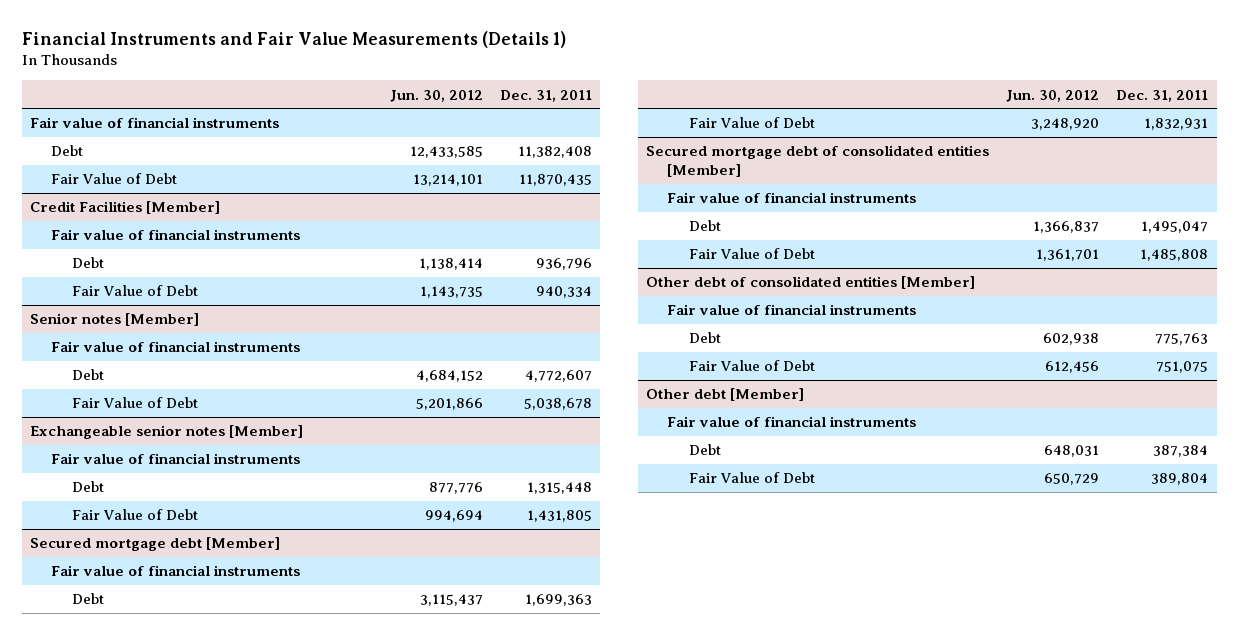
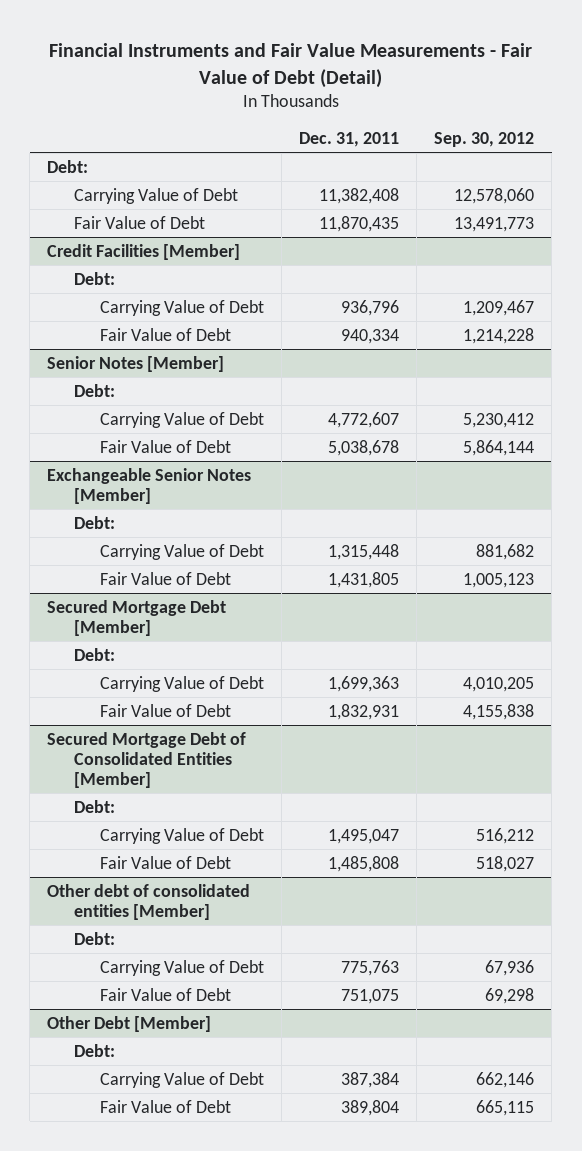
- Financial Instruments and Fair Value Measurements (Details 1)
+ Financial Instruments and Fair Value Measurements - Fair Value of Debt (Detail)
- | Jun. 30, 2012 | Dec. 31, 2011
+ | Dec. 31, 2011 | Sep. 30, 2012
- Fair value of financial instruments
- Debt | 12,433,585 | 11,382,408
+ Debt:
+ Carrying Value of Debt | 11,382,408 | 12,578,060
@ Credit Facilities [Member]
- Fair value of financial instruments
- Debt | 1,138,414 | 936,796
+ Debt:
+ Carrying Value of Debt | 936,796 | 1,209,467
- Senior notes [Member]
- Fair value of financial instruments
- Debt | 4,684,152 | 4,772,607
+ Senior Notes [Member]
+ Debt:
+ Carrying Value of Debt | 4,772,607 | 5,230,412
- Exchangeable senior notes [Member]
- Fair value of financial instruments
- Debt | 877,776 | 1,315,448
+ Exchangeable Senior Notes [Member]
+ Debt:
+ Carrying Value of Debt | 1,315,448 | 881,682
- Secured mortgage debt [Member]
- Fair value of financial instruments
- Debt | 3,115,437 | 1,699,363
+ Secured Mortgage Debt [Member]
+ Debt:
+ Carrying Value of Debt | 1,699,363 | 4,010,205
- Secured mortgage debt of consolidated entities [Member]
- Fair value of financial instruments
- Debt | 1,366,837 | 1,495,047
+ Secured Mortgage Debt of Consolidated Entities [Member]
+ Debt:
+ Carrying Value of Debt | 1,495,047 | 516,212
@ Other debt of consolidated entities [Member]
- Fair value of financial instruments
- Debt | 602,938 | 775,763
+ Debt:
+ Carrying Value of Debt | 775,763 | 67,936
- Other debt [Member]
- Fair value of financial instruments
- Debt | 648,031 | 387,384
+ Other Debt [Member]
+ Debt:
+ Carrying Value of Debt | 387,384 | 662,146

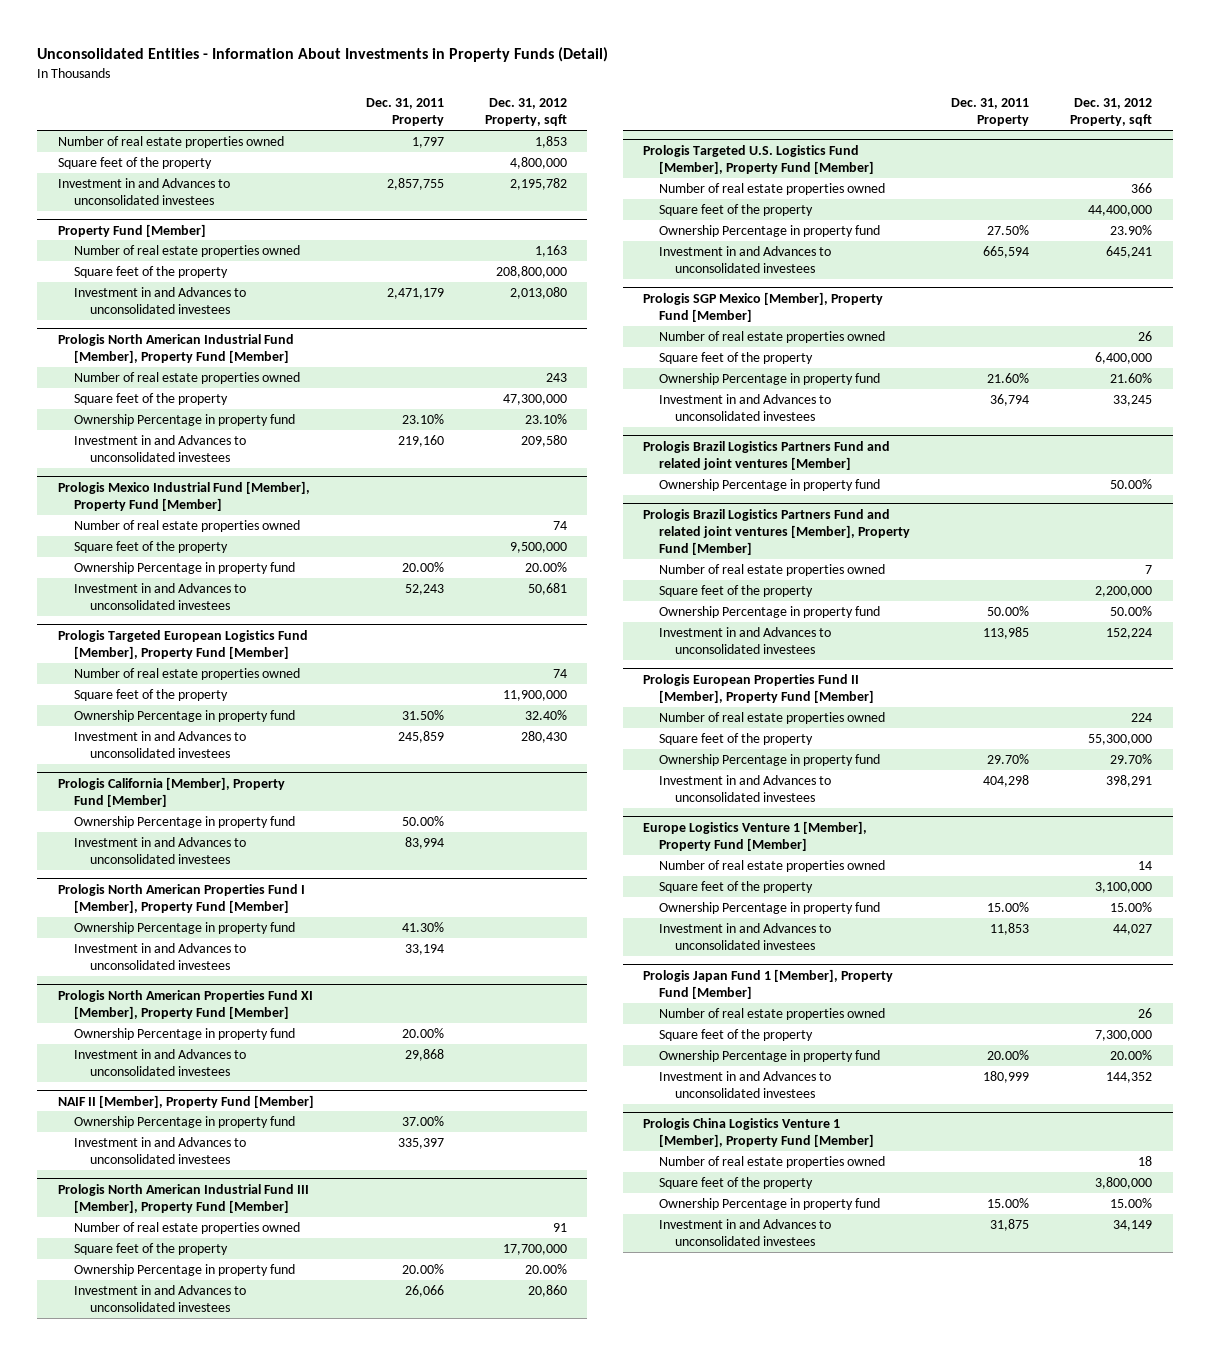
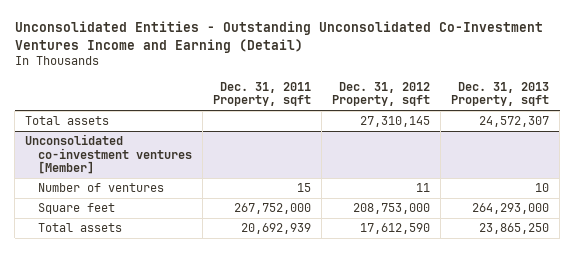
- Unconsolidated Entities - Information About Investments in Property Funds (Detail)
+ Unconsolidated Entities - Outstanding Unconsolidated Co-Investment Ventures Income and Earning (Detail)
- | Dec. 31, 2011 Property | Dec. 31, 2012 Property, sqft
+ | Dec. 31, 2011 Property, sqft | Dec. 31, 2012 Property, sqft | Dec. 31, 2013 Property, sqft
- Number of real estate properties owned | 1,797 | 1,853
- Square feet of the property | | 4,800,000
- Investment in and Advances to unconsolidated investees | 2,857,755 | 2,195,782
- Property Fund [Member]
- Number of real estate properties owned | | 1,163
- Square feet of the property | | 208,800,000
- Investment in and Advances to unconsolidated investees | 2,471,179 | 2,013,080
- Prologis North American Industrial Fund [Member], Property Fund [Member]
- Number of real estate properties owned | | 243
- Square feet of the property | | 47,300,000
- Ownership Percentage in property fund | 23.10% | 23.10%
- Investment in and Advances to unconsolidated investees | 219,160 | 209,580
- Prologis Mexico Industrial Fund [Member], Property Fund [Member]
- Number of real estate properties owned | | 74
- Square feet of the property | | 9,500,000
- Ownership Percentage in property fund | 20.00% | 20.00%
- Investment in and Advances to unconsolidated investees | 52,243 | 50,681
- Prologis Targeted European Logistics Fund [Member], Property Fund [Member]
- Number of real estate properties owned | | 74
- Square feet of the property | | 11,900,000
- Ownership Percentage in property fund | 31.50% | 32.40%
- Investment in and Advances to unconsolidated investees | 245,859 | 280,430
- Prologis California [Member], Property Fund [Member]
- Ownership Percentage in property fund | 50.00% |
- Investment in and Advances to unconsolidated investees | 83,994 |
- Prologis North American Properties Fund I [Member], Property Fund [Member]
- Ownership Percentage in property fund | 41.30% |
- Investment in and Advances to unconsolidated investees | 33,194 |
- Prologis North American Properties Fund XI [Member], Property Fund [Member]
- Ownership Percentage in property fund | 20.00% |
- Investment in and Advances to unconsolidated investees | 29,868 |
- NAIF II [Member], Property Fund [Member]
- Ownership Percentage in property fund | 37.00% |
- Investment in and Advances to unconsolidated investees | 335,397 |
- Prologis North American Industrial Fund III [Member], Property Fund [Member]
- Number of real estate properties owned | | 91
- Square feet of the property | | 17,700,000
- Ownership Percentage in property fund | 20.00% | 20.00%
- Investment in and Advances to unconsolidated investees | 26,066 | 20,860
- Prologis Targeted U.S. Logistics Fund [Member], Property Fund [Member]
- Number of real estate properties owned | | 366
- Square feet of the property | | 44,400,000
- Ownership Percentage in property fund | 27.50% | 23.90%
- Investment in and Advances to unconsolidated investees | 665,594 | 645,241
- Prologis SGP Mexico [Member], Property Fund [Member]
- Number of real estate properties owned | | 26
- Square feet of the property | | 6,400,000
- Ownership Percentage in property fund | 21.60% | 21.60%
- Investment in and Advances to unconsolidated investees | 36,794 | 33,245
- Prologis Brazil Logistics Partners Fund and related joint ventures [Member]
- Ownership Percentage in property fund | | 50.00%
- Prologis Brazil Logistics Partners Fund and related joint ventures [Member], Property Fund [Member]
- Number of real estate properties owned | | 7
- Square feet of the property | | 2,200,000
- Ownership Percentage in property fund | 50.00% | 50.00%
- Investment in and Advances to unconsolidated investees | 113,985 | 152,224
- Prologis European Properties Fund II [Member], Property Fund [Member]
- Number of real estate properties owned | | 224
- Square feet of the property | | 55,300,000
- Ownership Percentage in property fund | 29.70% | 29.70%
- Investment in and Advances to unconsolidated investees | 404,298 | 398,291
- Europe Logistics Venture 1 [Member], Property Fund [Member]
- Number of real estate properties owned | | 14
- Square feet of the property | | 3,100,000
- Ownership Percentage in property fund | 15.00% | 15.00%
- Investment in and Advances to unconsolidated investees | 11,853 | 44,027
- Prologis Japan Fund 1 [Member], Property Fund [Member]
- Number of real estate properties owned | | 26
- Square feet of the property | | 7,300,000
- Ownership Percentage in property fund | 20.00% | 20.00%
- Investment in and Advances to unconsolidated investees | 180,999 | 144,352
- Prologis China Logistics Venture 1 [Member], Property Fund [Member]
- Number of real estate properties owned | | 18
- Square feet of the property | | 3,800,000
- Ownership Percentage in property fund | 15.00% | 15.00%
- Investment in and Advances to unconsolidated investees | 31,875 | 34,149
+ Total assets | | 27,310,145 | 24,572,307
+ Unconsolidated co-investment ventures [Member]
+ Number of ventures | 15 | 11 | 10
+ Square feet | 267,752,000 | 208,753,000 | 264,293,000
+ Total assets | 20,692,939 | 17,612,590 | 23,865,250

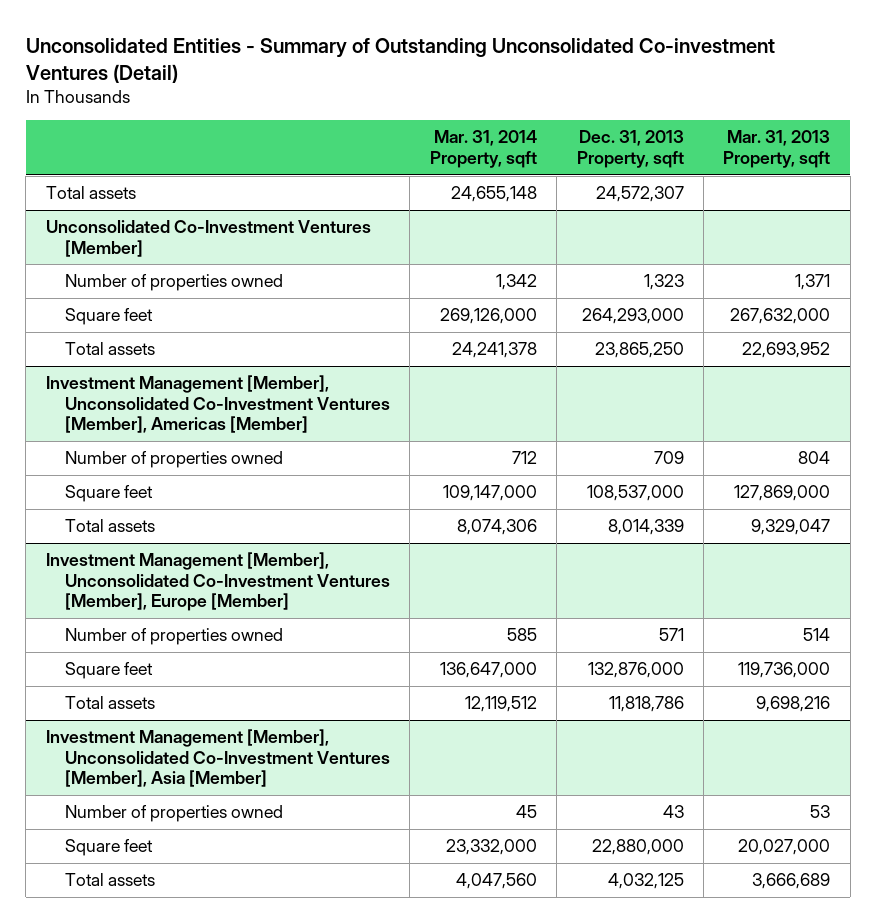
- Unconsolidated Entities - Outstanding Unconsolidated Co-Investment Ventures Income and Earning (Detail)
+ Unconsolidated Entities - Summary of Outstanding Unconsolidated Co-investment Ventures (Detail)
- | Dec. 31, 2011 Property, sqft | Dec. 31, 2012 Property, sqft | Dec. 31, 2013 Property, sqft
+ | Mar. 31, 2014 Property, sqft | Dec. 31, 2013 Property, sqft | Mar. 31, 2013 Property, sqft
- Unconsolidated co-investment ventures [Member]
- Number of ventures | 15 | 11 | 10
+ Unconsolidated Co-Investment Ventures [Member]
+ Number of properties owned | 1,342 | 1,323 | 1,371
+ Investment Management [Member], Unconsolidated Co-Investment Ventures [Member], Americas [Member]
+ Number of properties owned | 712 | 709 | 804
+ Square feet | 109,147,000 | 108,537,000 | 127,869,000
+ Total assets | 8,074,306 | 8,014,339 | 9,329,047
+ Investment Management [Member], Unconsolidated Co-Investment Ventures [Member], Europe [Member]
+ Number of properties owned | 585 | 571 | 514
+ Square feet | 136,647,000 | 132,876,000 | 119,736,000
+ Total assets | 12,119,512 | 11,818,786 | 9,698,216
+ Investment Management [Member], Unconsolidated Co-Investment Ventures [Member], Asia [Member]
+ Number of properties owned | 45 | 43 | 53
+ Square feet | 23,332,000 | 22,880,000 | 20,027,000
+ Total assets | 4,047,560 | 4,032,125 | 3,666,689

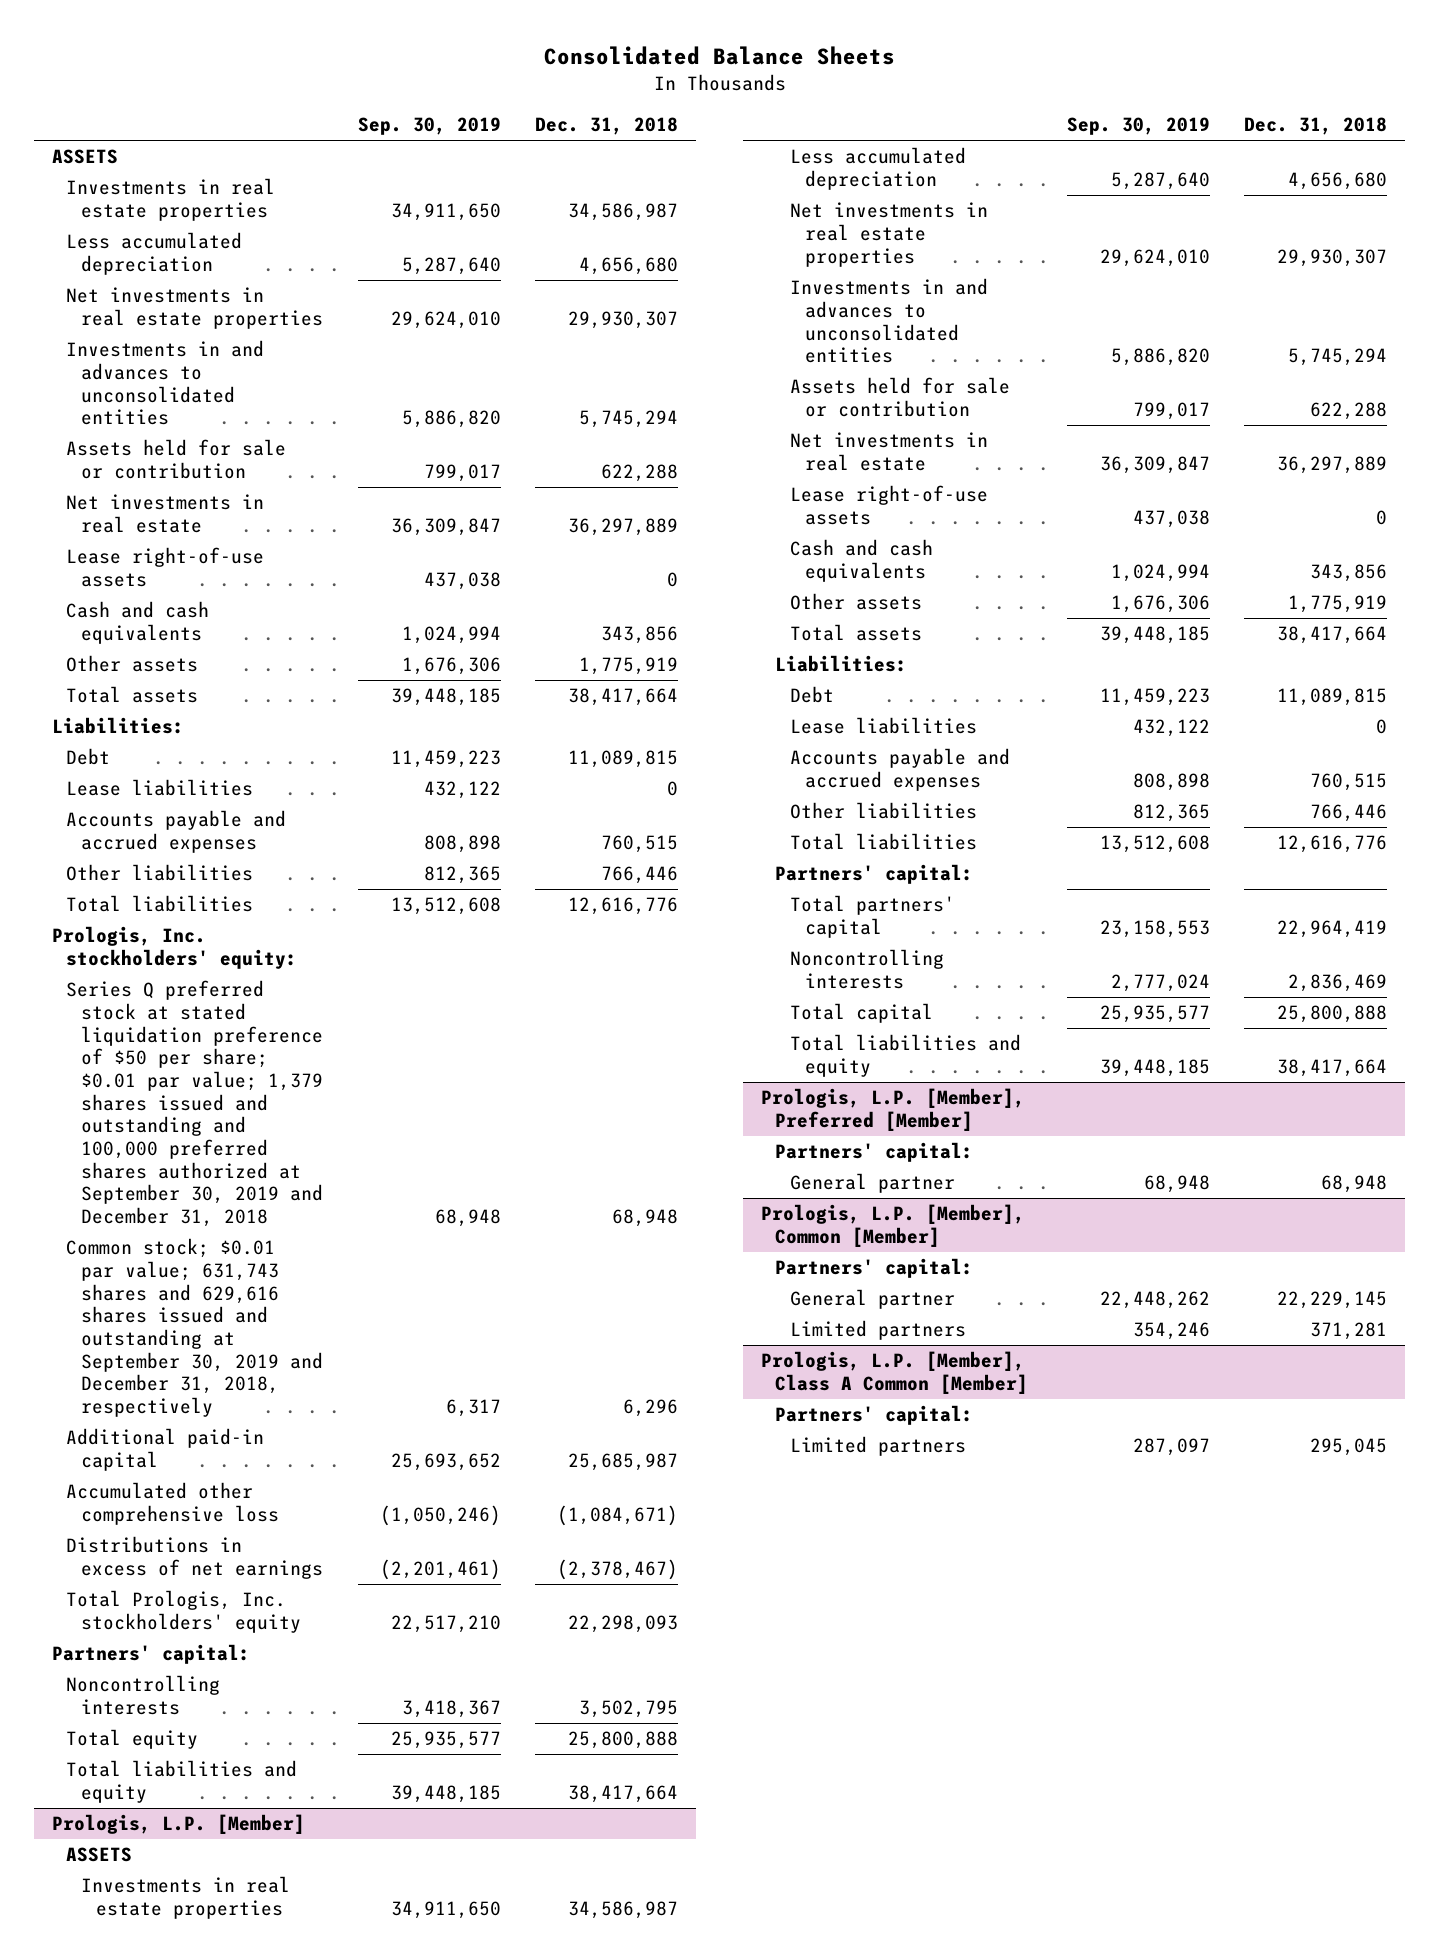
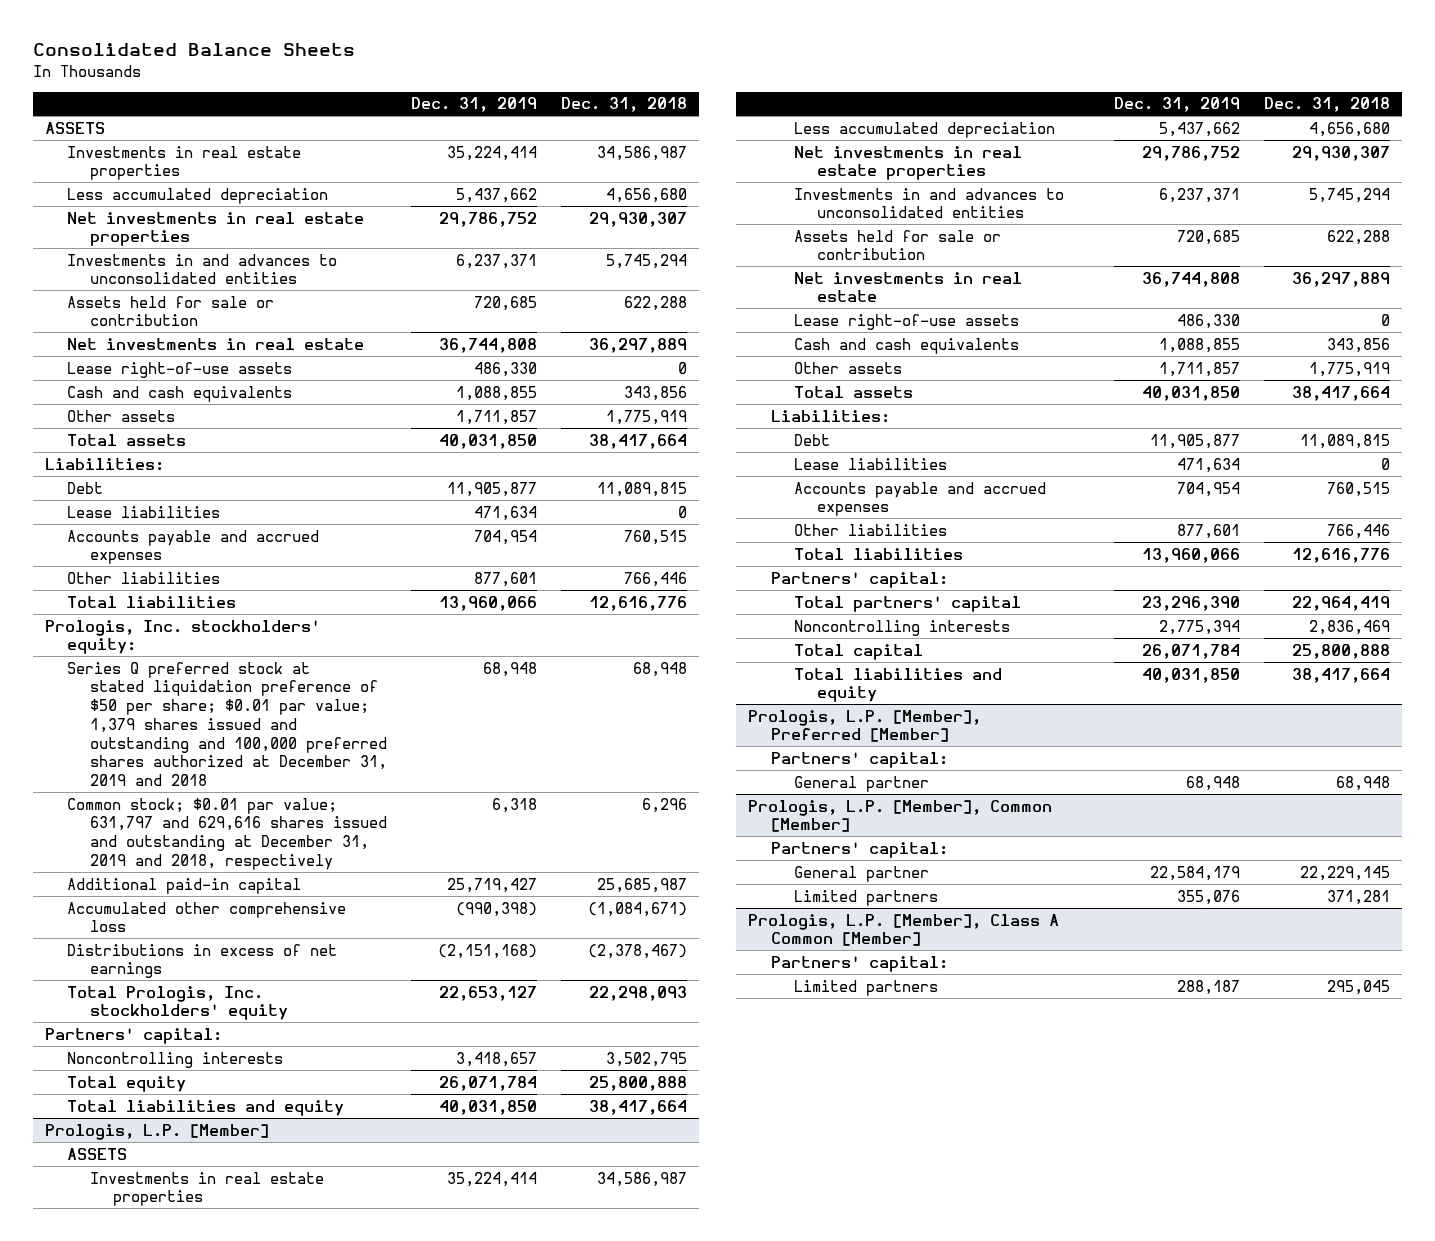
- | Sep. 30, 2019 | Dec. 31, 2018
+ | Dec. 31, 2019 | Dec. 31, 2018
- Series Q preferred stock at stated liquidation preference of $50 per share; $0.01 par value; 1,379 shares issued and outstanding and 100,000 preferred shares authorized at September 30, 2019 and December 31, 2018 | 68,948 | 68,948
- Common stock; $0.01 par value; 631,743 shares and 629,616 shares issued and outstanding at September 30, 2019 and December 31, 2018, respectively | 6,317 | 6,296
+ Series Q preferred stock at stated liquidation preference of $50 per share; $0.01 par value; 1,379 shares issued and outstanding and 100,000 preferred shares authorized at December 31, 2019 and 2018 | 68,948 | 68,948
+ Common stock; $0.01 par value; 631,797 and 629,616 shares issued and outstanding at December 31, 2019 and 2018, respectively | 6,318 | 6,296

